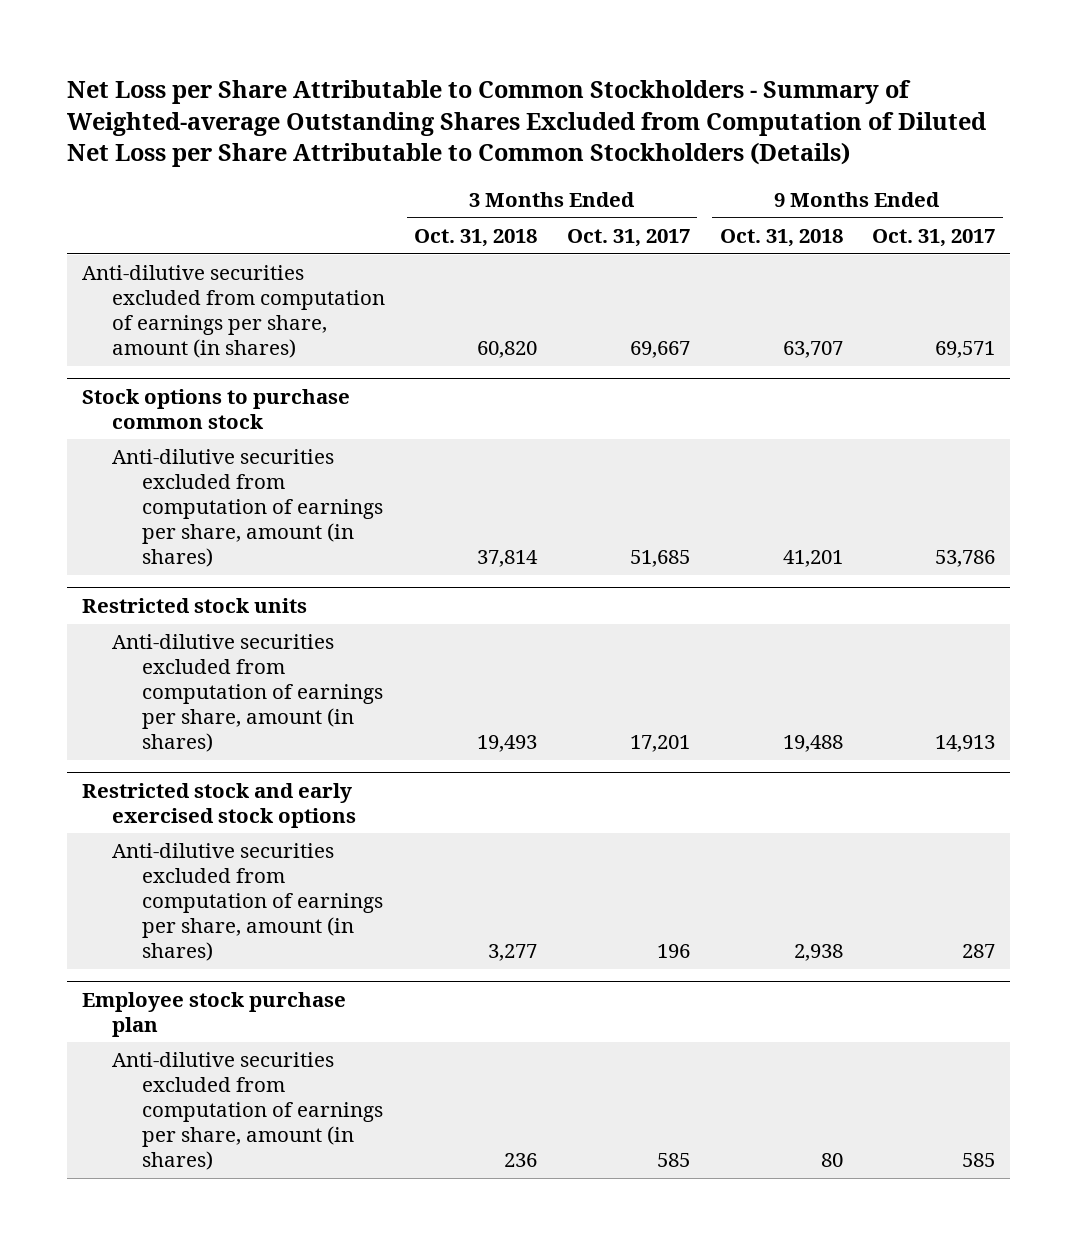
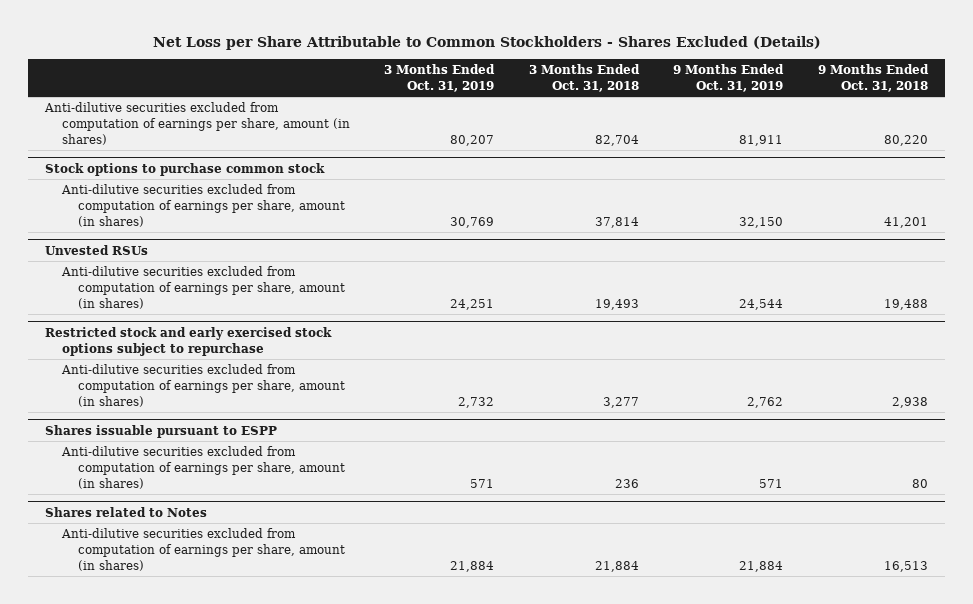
- Net Loss per Share Attributable to Common Stockholders - Summary of Weighted-average Outstanding Shares Excluded from Computation of Diluted Net Loss per Share Attributable to Common Stockholders (Details)
+ Net Loss per Share Attributable to Common Stockholders - Shares Excluded (Details)
- | 3 Months Ended Oct. 31, 2018 | 3 Months Ended Oct. 31, 2017 | 9 Months Ended Oct. 31, 2018 | 9 Months Ended Oct. 31, 2017
+ | 3 Months Ended Oct. 31, 2019 | 3 Months Ended Oct. 31, 2018 | 9 Months Ended Oct. 31, 2019 | 9 Months Ended Oct. 31, 2018
- Anti-dilutive securities excluded from computation of earnings per share, amount (in shares) | 60,820 | 69,667 | 63,707 | 69,571
+ Anti-dilutive securities excluded from computation of earnings per share, amount (in shares) | 80,207 | 82,704 | 81,911 | 80,220
- Restricted stock units
+ Unvested RSUs
- Restricted stock and early exercised stock options
+ Restricted stock and early exercised stock options subject to repurchase
- Employee stock purchase plan
+ Shares issuable pursuant to ESPP
+ Shares related to Notes
+ Anti-dilutive securities excluded from computation of earnings per share, amount (in shares) | 21,884 | 21,884 | 21,884 | 16,513

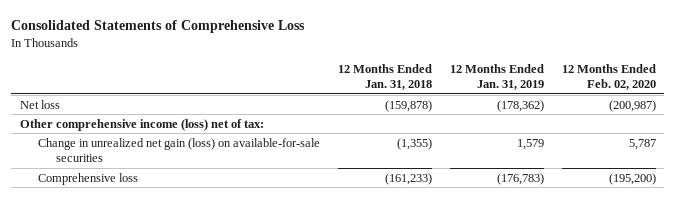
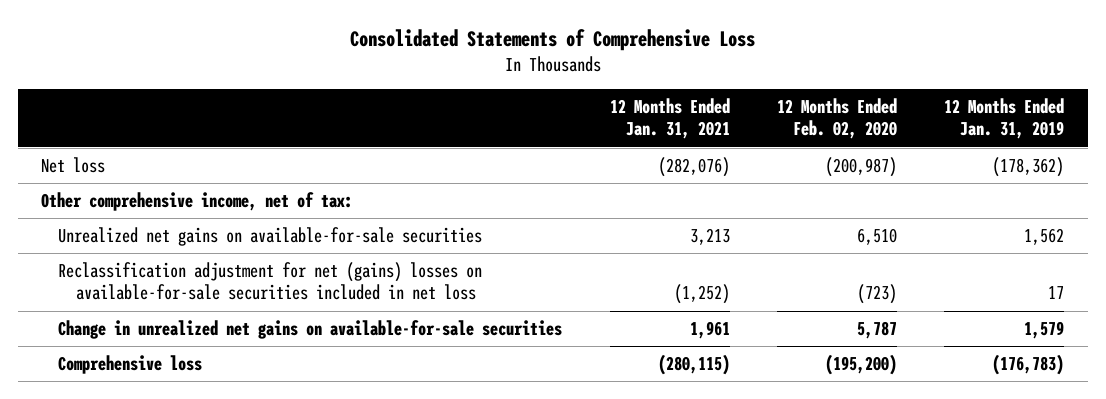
- | 12 Months Ended Jan. 31, 2018 | 12 Months Ended Jan. 31, 2019 | 12 Months Ended Feb. 02, 2020
+ | 12 Months Ended Jan. 31, 2021 | 12 Months Ended Feb. 02, 2020 | 12 Months Ended Jan. 31, 2019
- Other comprehensive income (loss) net of tax:
- Change in unrealized net gain (loss) on available-for-sale securities | (1,355) | 1,579 | 5,787
+ Other comprehensive income, net of tax:
+ Unrealized net gains on available-for-sale securities | 3,213 | 6,510 | 1,562
+ Reclassification adjustment for net (gains) losses on available-for-sale securities included in net loss | (1,252) | (723) | 17
+ Change in unrealized net gains on available-for-sale securities | 1,961 | 5,787 | 1,579

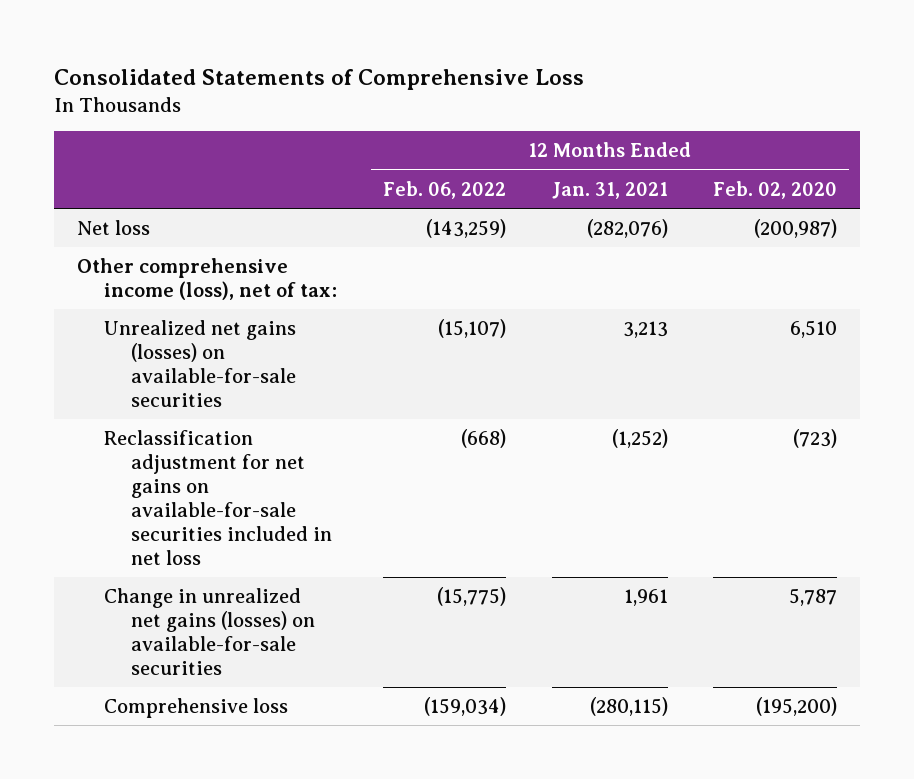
- | 12 Months Ended Jan. 31, 2021 | 12 Months Ended Feb. 02, 2020 | 12 Months Ended Jan. 31, 2019
+ | 12 Months Ended Feb. 06, 2022 | 12 Months Ended Jan. 31, 2021 | 12 Months Ended Feb. 02, 2020
- Other comprehensive income, net of tax:
- Unrealized net gains on available-for-sale securities | 3,213 | 6,510 | 1,562
- Reclassification adjustment for net (gains) losses on available-for-sale securities included in net loss | (1,252) | (723) | 17
- Change in unrealized net gains on available-for-sale securities | 1,961 | 5,787 | 1,579
+ Other comprehensive income (loss), net of tax:
+ Unrealized net gains (losses) on available-for-sale securities | (15,107) | 3,213 | 6,510
+ Reclassification adjustment for net gains on available-for-sale securities included in net loss | (668) | (1,252) | (723)
+ Change in unrealized net gains (losses) on available-for-sale securities | (15,775) | 1,961 | 5,787

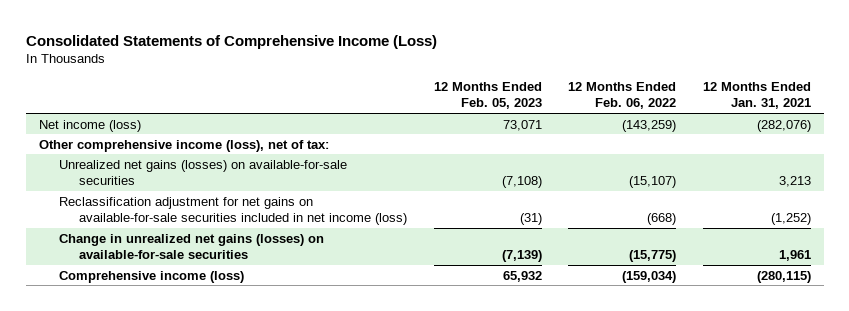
- Consolidated Statements of Comprehensive Loss
+ Consolidated Statements of Comprehensive Income (Loss)
- | 12 Months Ended Feb. 06, 2022 | 12 Months Ended Jan. 31, 2021 | 12 Months Ended Feb. 02, 2020
+ | 12 Months Ended Feb. 05, 2023 | 12 Months Ended Feb. 06, 2022 | 12 Months Ended Jan. 31, 2021
- Net loss | (143,259) | (282,076) | (200,987)
+ Net income (loss) | 73,071 | (143,259) | (282,076)
- Reclassification adjustment for net gains on available-for-sale securities included in net loss | (668) | (1,252) | (723)
+ Reclassification adjustment for net gains on available-for-sale securities included in net income (loss) | (31) | (668) | (1,252)
- Comprehensive loss | (159,034) | (280,115) | (195,200)
+ Comprehensive income (loss) | 65,932 | (159,034) | (280,115)

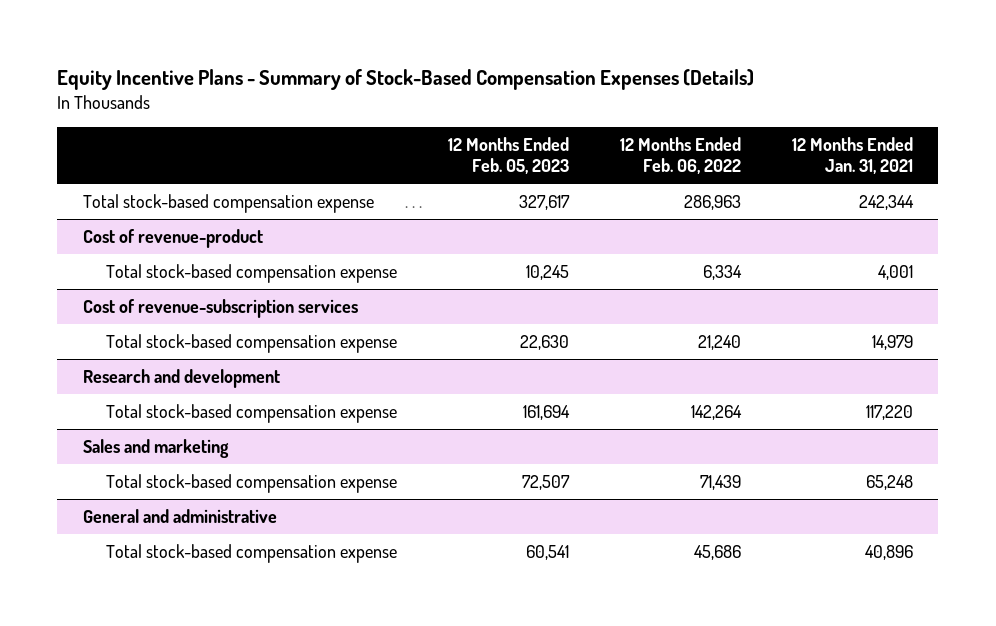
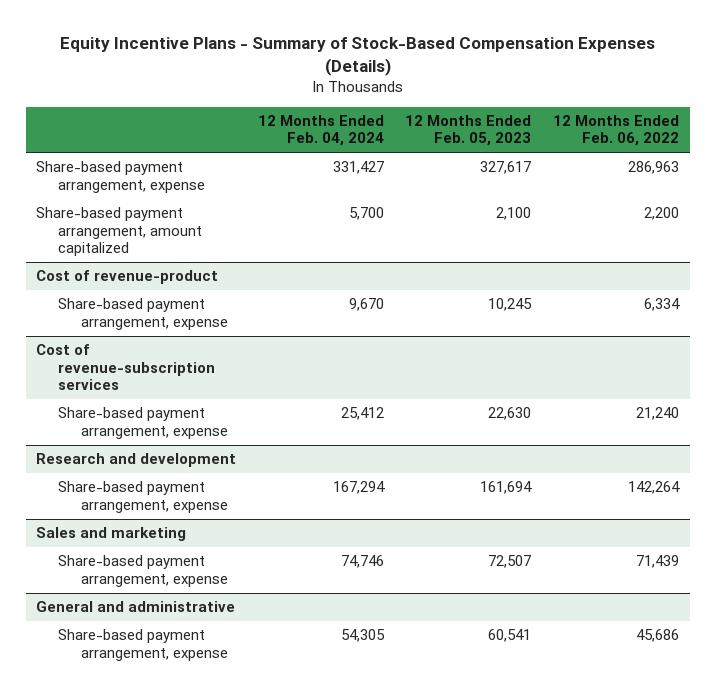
- | 12 Months Ended Feb. 05, 2023 | 12 Months Ended Feb. 06, 2022 | 12 Months Ended Jan. 31, 2021
+ | 12 Months Ended Feb. 04, 2024 | 12 Months Ended Feb. 05, 2023 | 12 Months Ended Feb. 06, 2022
- Total stock-based compensation expense | 327,617 | 286,963 | 242,344
+ Share-based payment arrangement, expense | 331,427 | 327,617 | 286,963
+ Share-based payment arrangement, amount capitalized | 5,700 | 2,100 | 2,200
@ Cost of revenue-product
- Total stock-based compensation expense | 10,245 | 6,334 | 4,001
+ Share-based payment arrangement, expense | 9,670 | 10,245 | 6,334
@ Cost of revenue-subscription services
- Total stock-based compensation expense | 22,630 | 21,240 | 14,979
+ Share-based payment arrangement, expense | 25,412 | 22,630 | 21,240
@ Research and development
- Total stock-based compensation expense | 161,694 | 142,264 | 117,220
+ Share-based payment arrangement, expense | 167,294 | 161,694 | 142,264
@ Sales and marketing
- Total stock-based compensation expense | 72,507 | 71,439 | 65,248
+ Share-based payment arrangement, expense | 74,746 | 72,507 | 71,439
@ General and administrative
- Total stock-based compensation expense | 60,541 | 45,686 | 40,896
+ Share-based payment arrangement, expense | 54,305 | 60,541 | 45,686

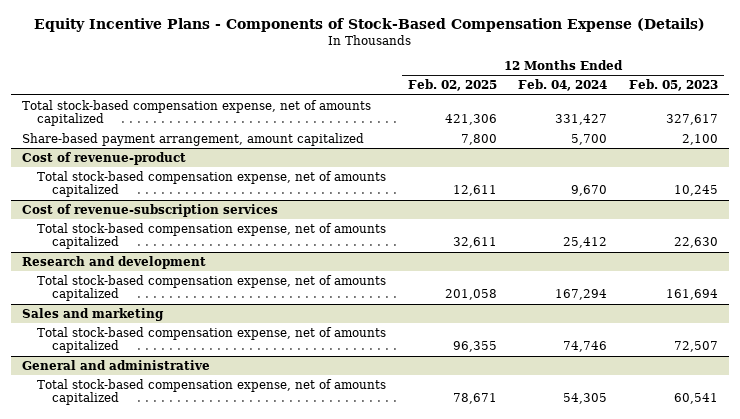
- Equity Incentive Plans - Summary of Stock-Based Compensation Expenses (Details)
+ Equity Incentive Plans - Components of Stock-Based Compensation Expense (Details)
- | 12 Months Ended Feb. 04, 2024 | 12 Months Ended Feb. 05, 2023 | 12 Months Ended Feb. 06, 2022
+ | 12 Months Ended Feb. 02, 2025 | 12 Months Ended Feb. 04, 2024 | 12 Months Ended Feb. 05, 2023
- Share-based payment arrangement, expense | 331,427 | 327,617 | 286,963
+ Total stock-based compensation expense, net of amounts capitalized | 421,306 | 331,427 | 327,617
@ Cost of revenue-product
- Share-based payment arrangement, expense | 9,670 | 10,245 | 6,334
+ Total stock-based compensation expense, net of amounts capitalized | 12,611 | 9,670 | 10,245
@ Cost of revenue-subscription services
- Share-based payment arrangement, expense | 25,412 | 22,630 | 21,240
+ Total stock-based compensation expense, net of amounts capitalized | 32,611 | 25,412 | 22,630
@ Research and development
- Share-based payment arrangement, expense | 167,294 | 161,694 | 142,264
+ Total stock-based compensation expense, net of amounts capitalized | 201,058 | 167,294 | 161,694
@ Sales and marketing
- Share-based payment arrangement, expense | 74,746 | 72,507 | 71,439
+ Total stock-based compensation expense, net of amounts capitalized | 96,355 | 74,746 | 72,507
@ General and administrative
- Share-based payment arrangement, expense | 54,305 | 60,541 | 45,686
+ Total stock-based compensation expense, net of amounts capitalized | 78,671 | 54,305 | 60,541

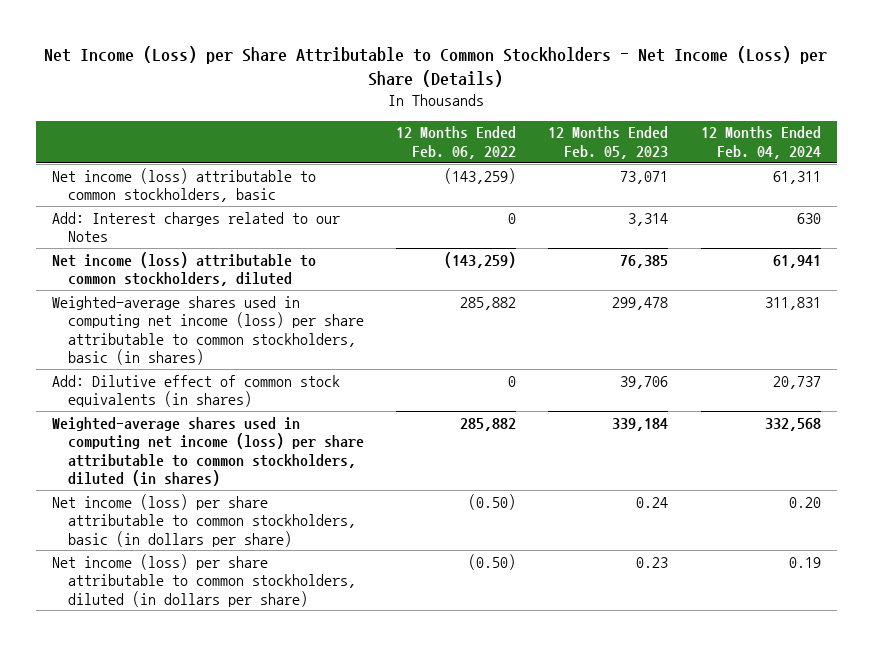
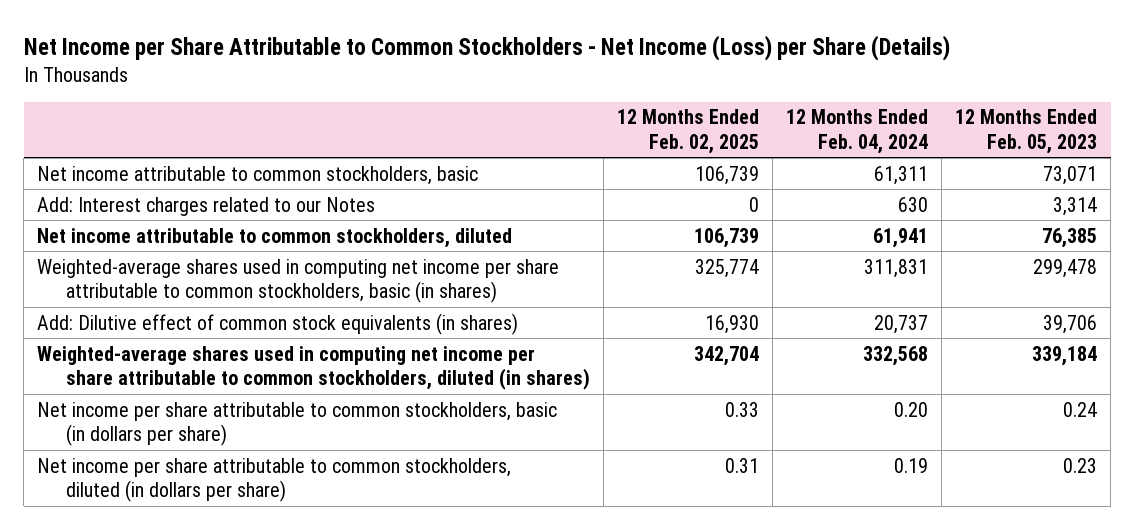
- Net Income (Loss) per Share Attributable to Common Stockholders - Net Income (Loss) per Share (Details)
+ Net Income per Share Attributable to Common Stockholders - Net Income (Loss) per Share (Details)
- | 12 Months Ended Feb. 06, 2022 | 12 Months Ended Feb. 05, 2023 | 12 Months Ended Feb. 04, 2024
+ | 12 Months Ended Feb. 02, 2025 | 12 Months Ended Feb. 04, 2024 | 12 Months Ended Feb. 05, 2023
- Net income (loss) attributable to common stockholders, basic | (143,259) | 73,071 | 61,311
+ Net income attributable to common stockholders, basic | 106,739 | 61,311 | 73,071
- Net income (loss) attributable to common stockholders, diluted | (143,259) | 76,385 | 61,941
- Weighted-average shares used in computing net income (loss) per share attributable to common stockholders, basic (in shares) | 285,882 | 299,478 | 311,831
+ Net income attributable to common stockholders, diluted | 106,739 | 61,941 | 76,385
+ Weighted-average shares used in computing net income per share attributable to common stockholders, basic (in shares) | 325,774 | 311,831 | 299,478
- Weighted-average shares used in computing net income (loss) per share attributable to common stockholders, diluted (in shares) | 285,882 | 339,184 | 332,568
- Net income (loss) per share attributable to common stockholders, basic (in dollars per share) | (0.50) | 0.24 | 0.20
- Net income (loss) per share attributable to common stockholders, diluted (in dollars per share) | (0.50) | 0.23 | 0.19
+ Weighted-average shares used in computing net income per share attributable to common stockholders, diluted (in shares) | 342,704 | 332,568 | 339,184
+ Net income per share attributable to common stockholders, basic (in dollars per share) | 0.33 | 0.20 | 0.24
+ Net income per share attributable to common stockholders, diluted (in dollars per share) | 0.31 | 0.19 | 0.23

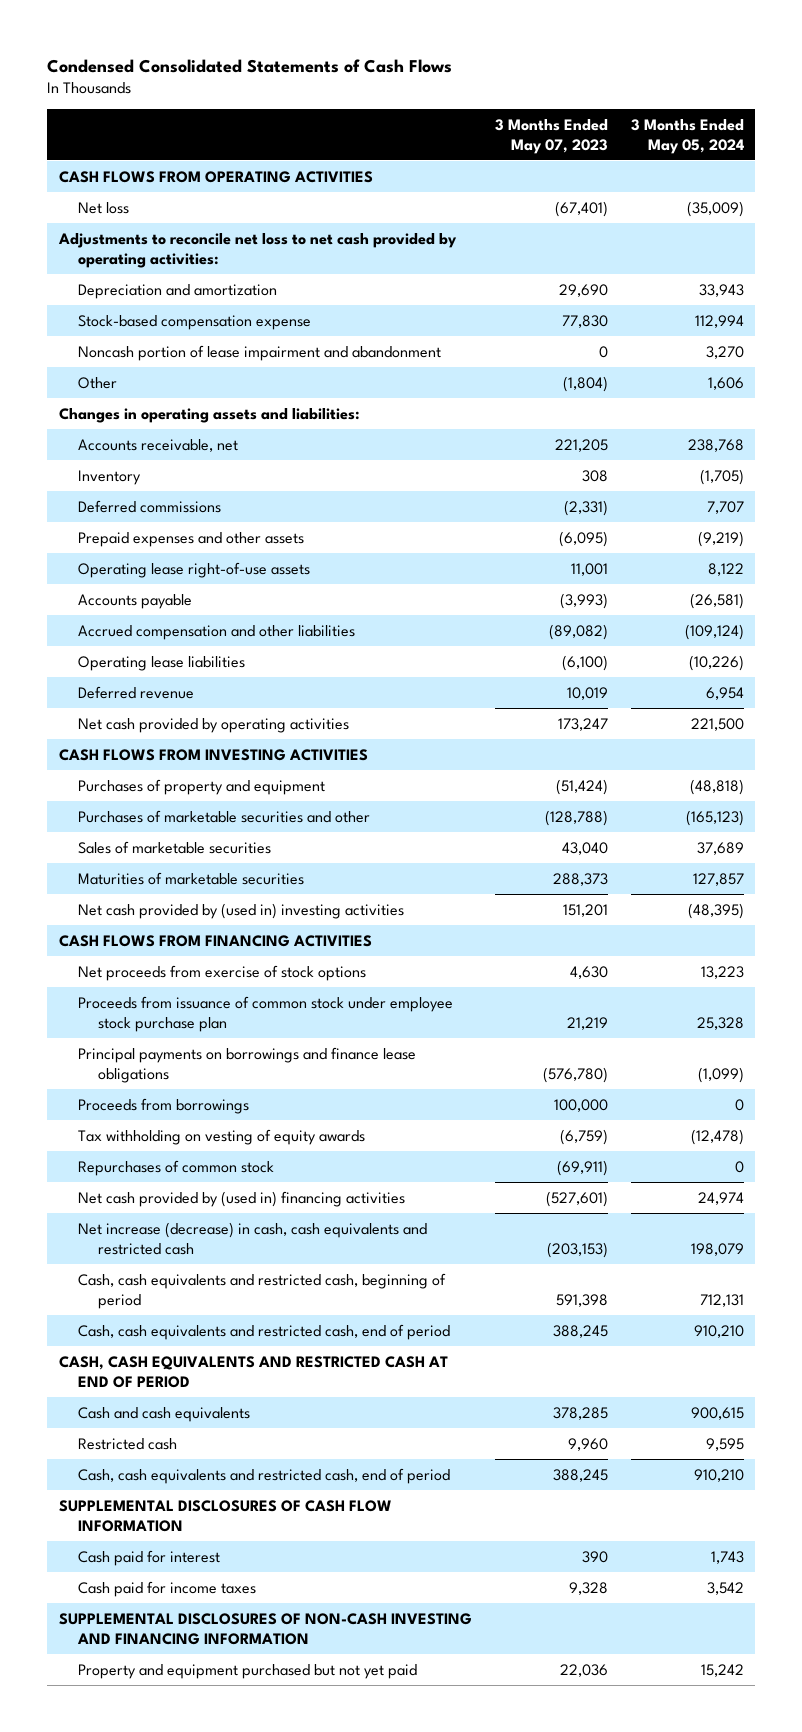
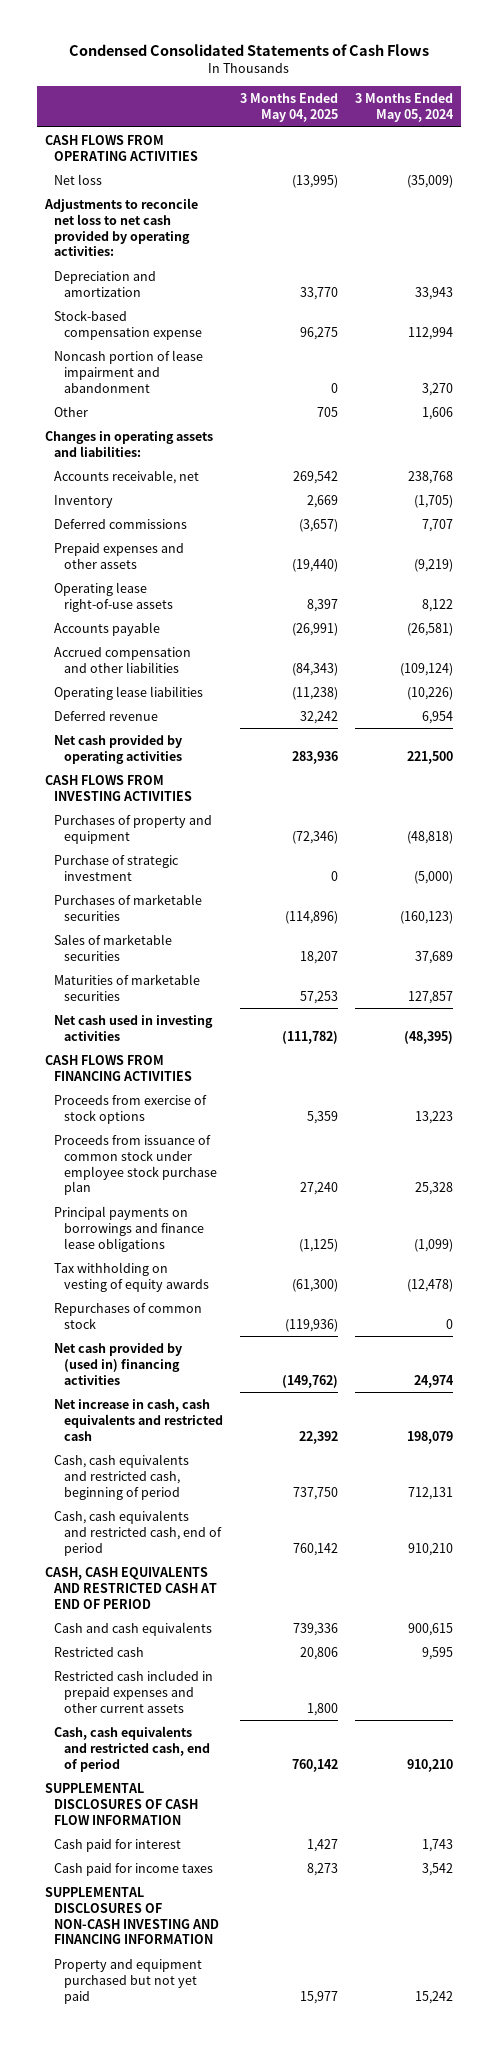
- | 3 Months Ended May 07, 2023 | 3 Months Ended May 05, 2024
+ | 3 Months Ended May 04, 2025 | 3 Months Ended May 05, 2024
- Purchases of marketable securities and other | (128,788) | (165,123)
+ Purchase of strategic investment | 0 | (5,000)
+ Purchases of marketable securities | (114,896) | (160,123)
- Net cash provided by (used in) investing activities | 151,201 | (48,395)
+ Net cash used in investing activities | (111,782) | (48,395)
- Net proceeds from exercise of stock options | 4,630 | 13,223
+ Proceeds from exercise of stock options | 5,359 | 13,223
- Proceeds from borrowings | 100,000 | 0
- Net increase (decrease) in cash, cash equivalents and restricted cash | (203,153) | 198,079
+ Net increase in cash, cash equivalents and restricted cash | 22,392 | 198,079
+ Restricted cash included in prepaid expenses and other current assets | 1,800 |

